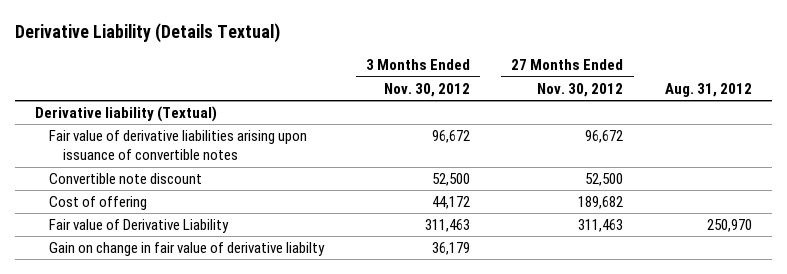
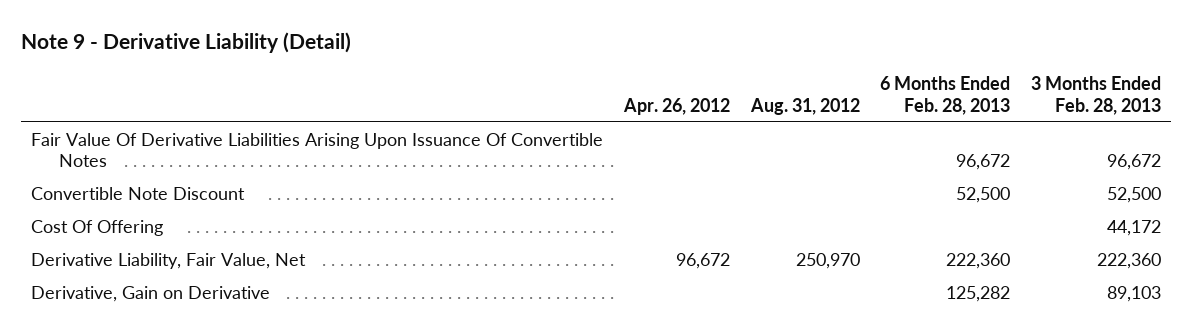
- Derivative Liability (Details Textual)
+ Note 9 - Derivative Liability (Detail)
- | 3 Months Ended Nov. 30, 2012 | 27 Months Ended Nov. 30, 2012 | Aug. 31, 2012
+ | Apr. 26, 2012 | Aug. 31, 2012 | 6 Months Ended Feb. 28, 2013 | 3 Months Ended Feb. 28, 2013
- Derivative liability (Textual)
- Fair value of derivative liabilities arising upon issuance of convertible notes | 96,672 | 96,672 |
- Convertible note discount | 52,500 | 52,500 |
- Cost of offering | 44,172 | 189,682 |
- Fair value of Derivative Liability | 311,463 | 311,463 | 250,970
- Gain on change in fair value of derivative liabilty | 36,179 | |
+ Fair Value Of Derivative Liabilities Arising Upon Issuance Of Convertible Notes | | | 96,672 | 96,672
+ Convertible Note Discount | | | 52,500 | 52,500
+ Cost Of Offering | | | | 44,172
+ Derivative Liability, Fair Value, Net | 96,672 | 250,970 | 222,360 | 222,360
+ Derivative, Gain on Derivative | | | 125,282 | 89,103

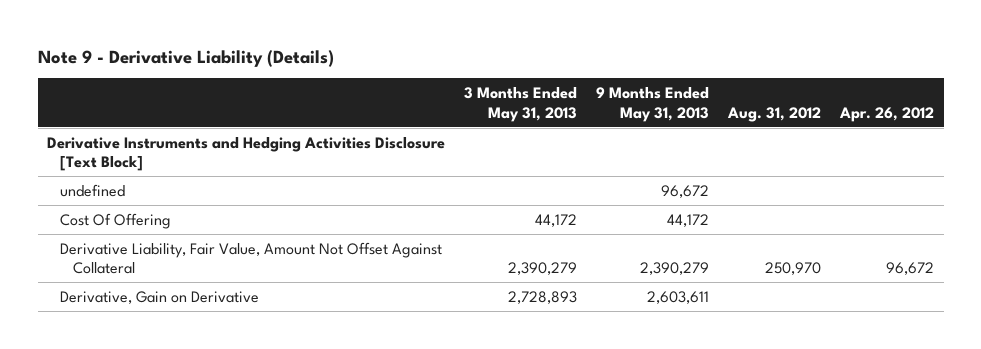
- Note 9 - Derivative Liability (Detail)
+ Note 9 - Derivative Liability (Details)
- | Apr. 26, 2012 | Aug. 31, 2012 | 6 Months Ended Feb. 28, 2013 | 3 Months Ended Feb. 28, 2013
+ | 3 Months Ended May 31, 2013 | 9 Months Ended May 31, 2013 | Aug. 31, 2012 | Apr. 26, 2012
- Fair Value Of Derivative Liabilities Arising Upon Issuance Of Convertible Notes | | | 96,672 | 96,672
- Convertible Note Discount | | | 52,500 | 52,500
+ Derivative Instruments and Hedging Activities Disclosure [Text Block]
+ undefined | | 96,672 | |
- Derivative Liability, Fair Value, Net | 96,672 | 250,970 | 222,360 | 222,360
+ Derivative Liability, Fair Value, Amount Not Offset Against Collateral | 2,390,279 | 2,390,279 | 250,970 | 96,672

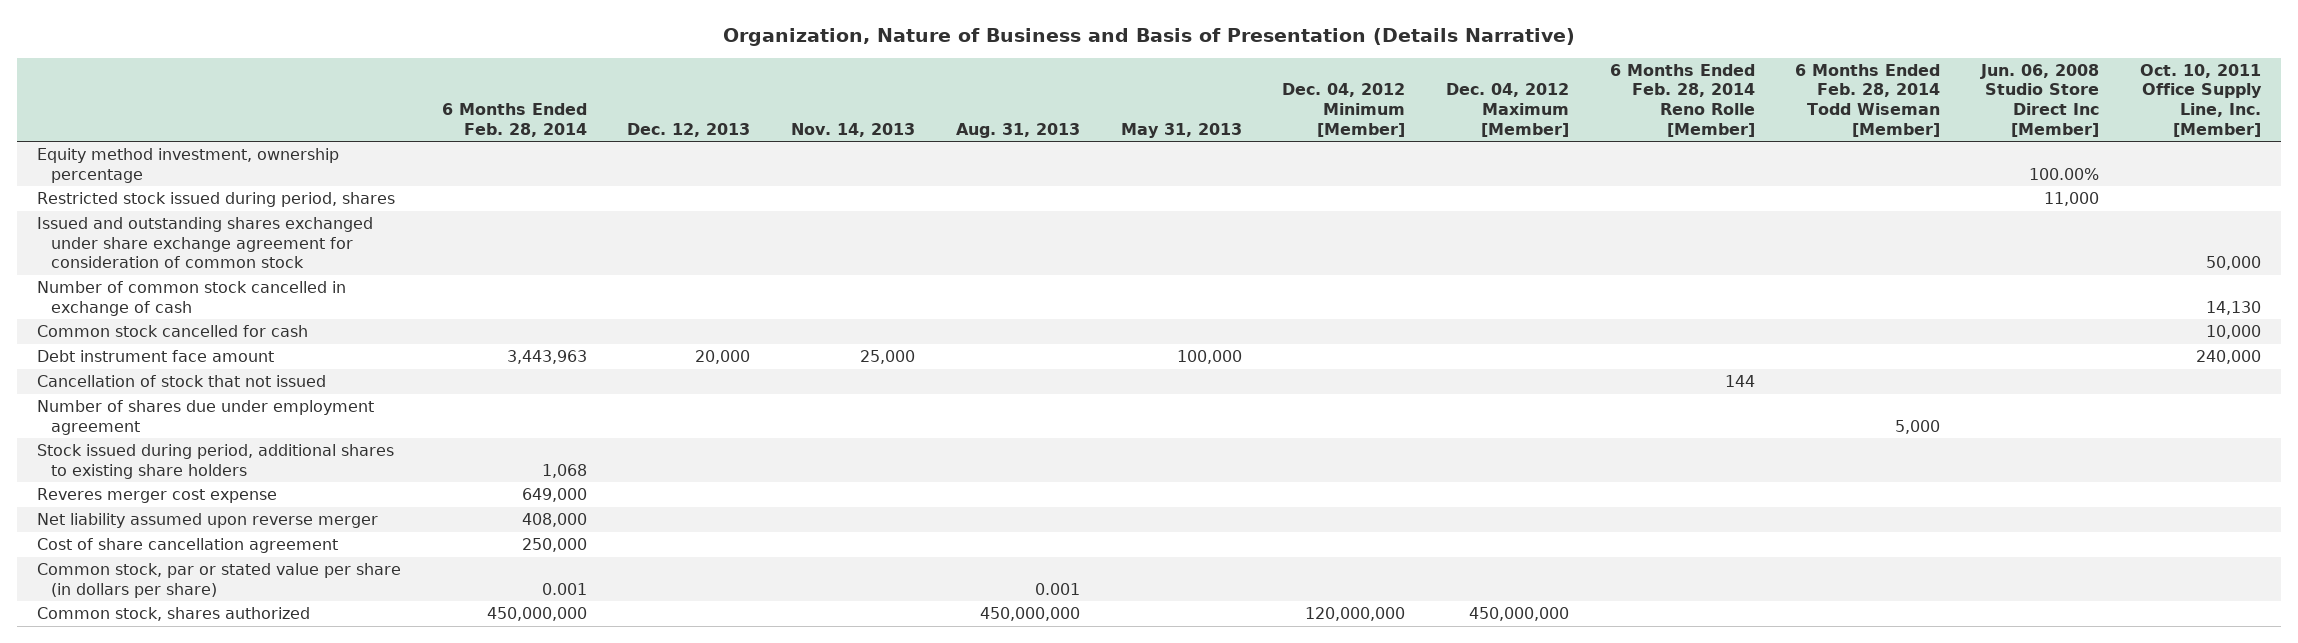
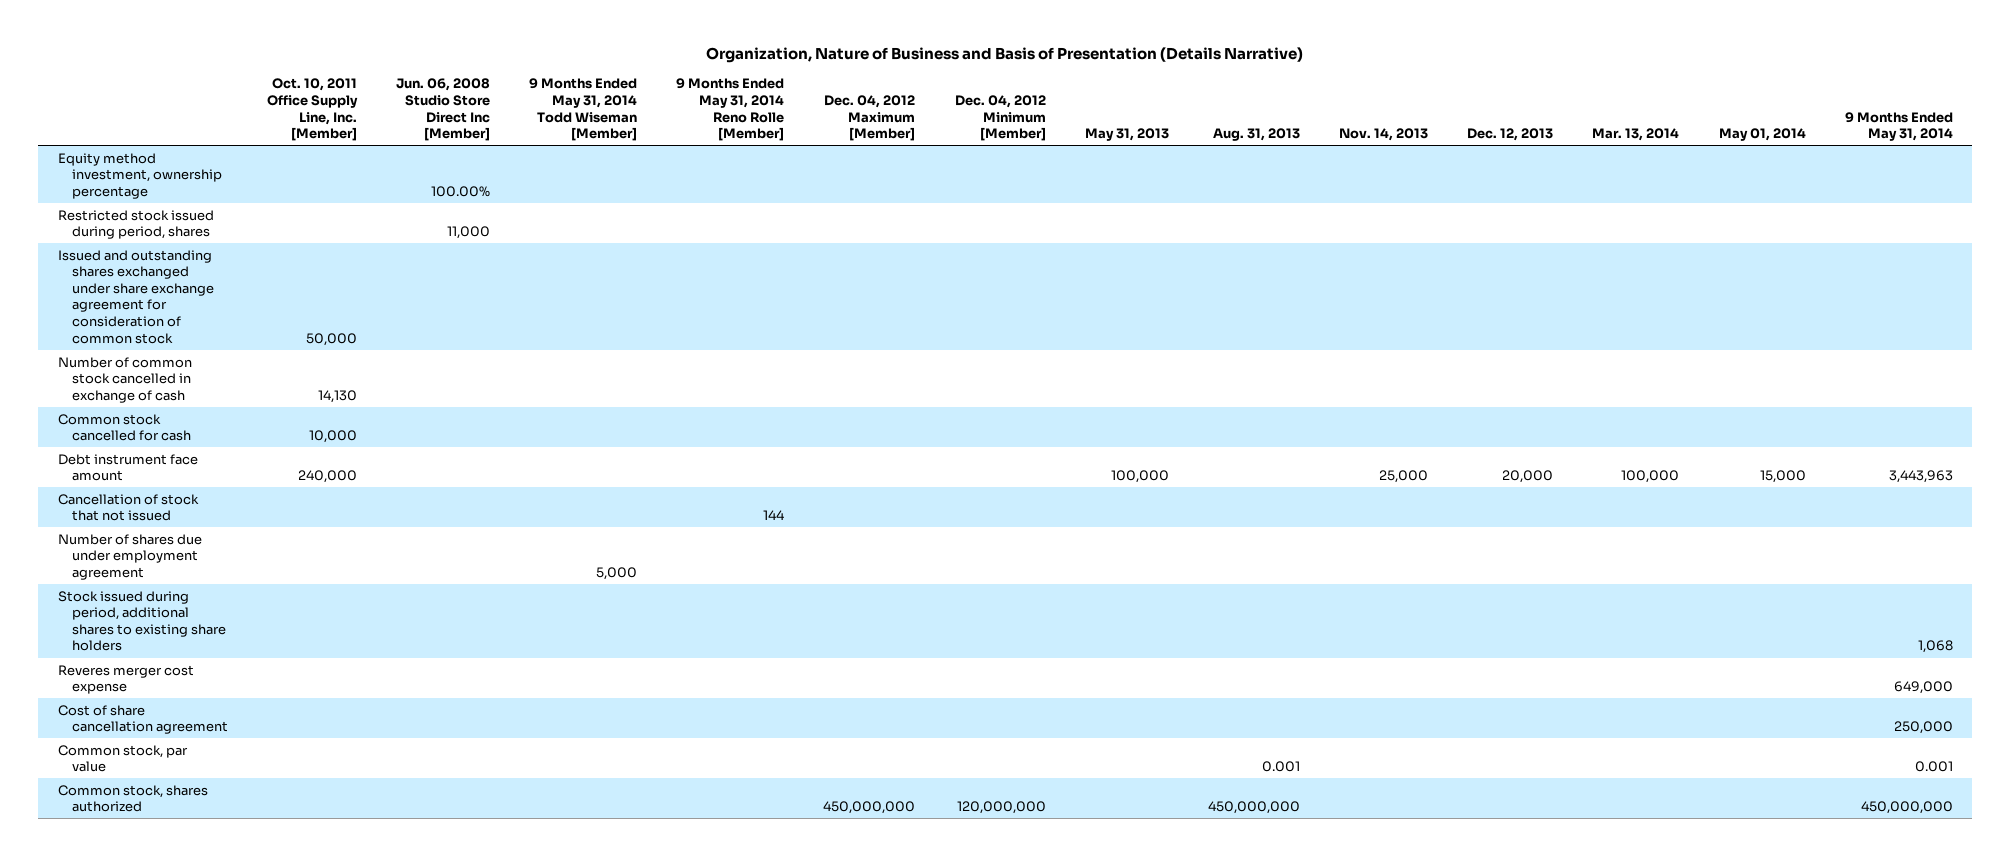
- | 6 Months Ended Feb. 28, 2014 | Dec. 12, 2013 | Nov. 14, 2013 | Aug. 31, 2013 | May 31, 2013 | Dec. 04, 2012 Minimum [Member] | Dec. 04, 2012 Maximum [Member] | 6 Months Ended Feb. 28, 2014 Reno Rolle [Member] | 6 Months Ended Feb. 28, 2014 Todd Wiseman [Member] | Jun. 06, 2008 Studio Store Direct Inc [Member] | Oct. 10, 2011 Office Supply Line, Inc. [Member]
+ | Oct. 10, 2011 Office Supply Line, Inc. [Member] | Jun. 06, 2008 Studio Store Direct Inc [Member] | 9 Months Ended May 31, 2014 Todd Wiseman [Member] | 9 Months Ended May 31, 2014 Reno Rolle [Member] | Dec. 04, 2012 Maximum [Member] | Dec. 04, 2012 Minimum [Member] | May 31, 2013 | Aug. 31, 2013 | Nov. 14, 2013 | Dec. 12, 2013 | Mar. 13, 2014 | May 01, 2014 | 9 Months Ended May 31, 2014
- Net liability assumed upon reverse merger | 408,000 | | | | | | | | | |
- Common stock, par or stated value per share (in dollars per share) | 0.001 | | | 0.001 | | | | | | |
+ Common stock, par value | | | | | | | | 0.001 | | | | | 0.001

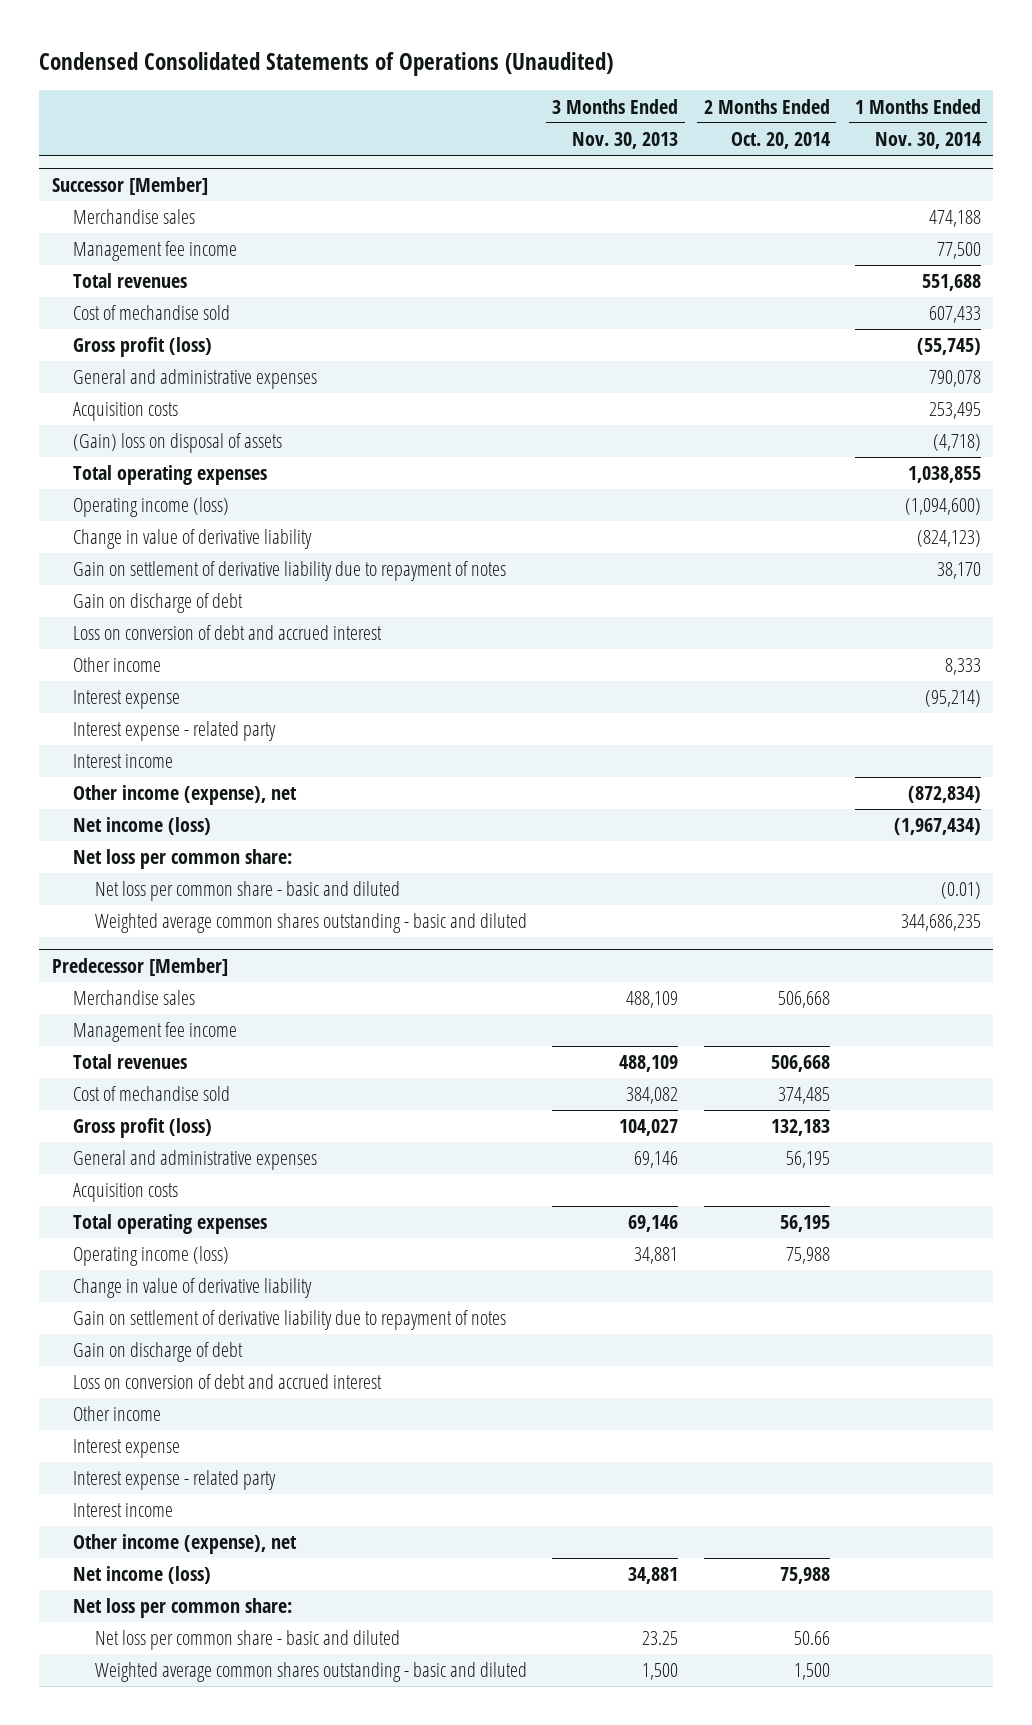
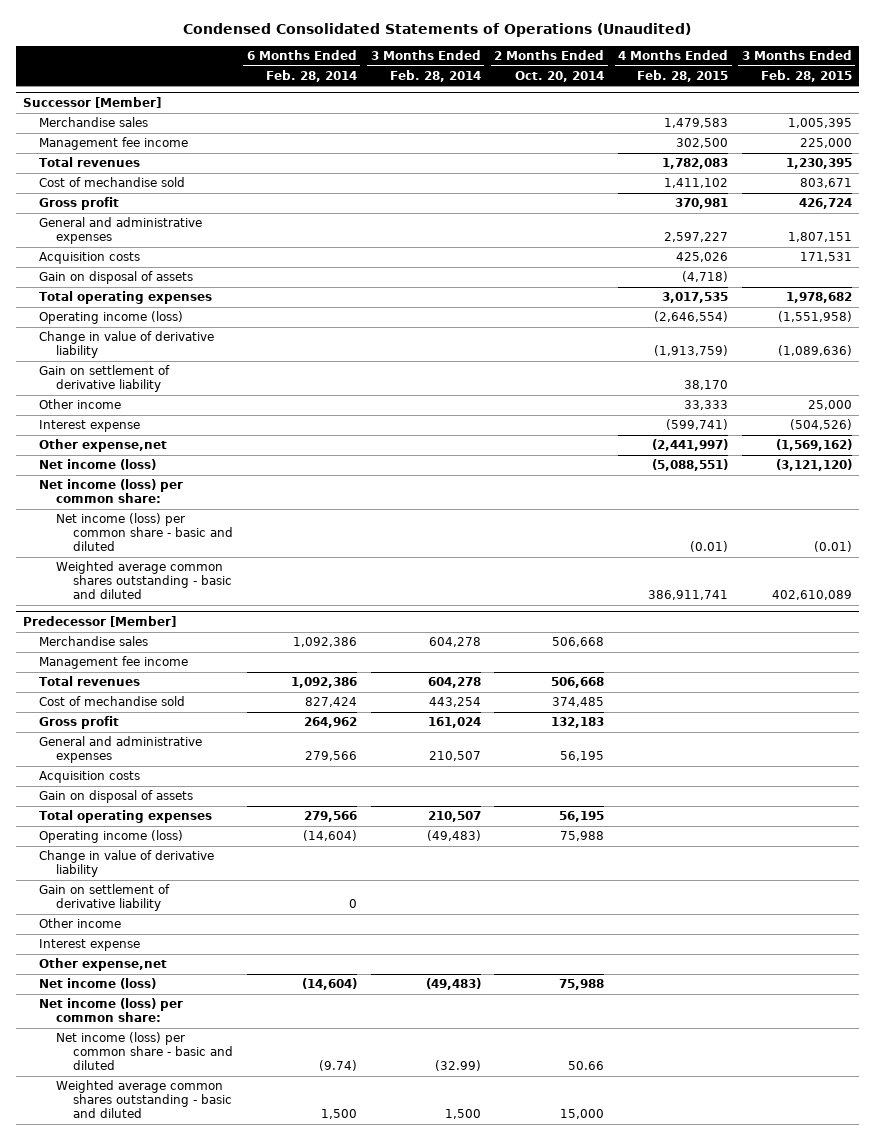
- | 3 Months Ended Nov. 30, 2013 | 2 Months Ended Oct. 20, 2014 | 1 Months Ended Nov. 30, 2014
+ | 6 Months Ended Feb. 28, 2014 | 3 Months Ended Feb. 28, 2014 | 2 Months Ended Oct. 20, 2014 | 4 Months Ended Feb. 28, 2015 | 3 Months Ended Feb. 28, 2015
@ Successor [Member]
- Gross profit (loss) | | | (55,745)
+ Gross profit | | | | 370,981 | 426,724
- (Gain) loss on disposal of assets | | | (4,718)
+ Gain on disposal of assets | | | | (4,718) |
- Gain on settlement of derivative liability due to repayment of notes | | | 38,170
- Gain on discharge of debt
- Loss on conversion of debt and accrued interest
+ Gain on settlement of derivative liability | | | | 38,170 |
- Interest expense - related party
- Interest income
- Other income (expense), net | | | (872,834)
+ Other expense,net | | | | (2,441,997) | (1,569,162)
- Net loss per common share:
- Net loss per common share - basic and diluted | | | (0.01)
+ Net income (loss) per common share:
+ Net income (loss) per common share - basic and diluted | | | | (0.01) | (0.01)
@ Predecessor [Member]
- Gross profit (loss) | 104,027 | 132,183 |
+ Gross profit | 264,962 | 161,024 | 132,183 | |
+ Gain on disposal of assets
- Gain on settlement of derivative liability due to repayment of notes
- Gain on discharge of debt
- Loss on conversion of debt and accrued interest
+ Gain on settlement of derivative liability | 0 | | | |
- Interest expense - related party
- Interest income
- Other income (expense), net
+ Other expense,net
- Net loss per common share:
- Net loss per common share - basic and diluted | 23.25 | 50.66 |
- Weighted average common shares outstanding - basic and diluted | 1,500 | 1,500 |
+ Net income (loss) per common share:
+ Net income (loss) per common share - basic and diluted | (9.74) | (32.99) | 50.66 | |
+ Weighted average common shares outstanding - basic and diluted | 1,500 | 1,500 | 15,000 | |

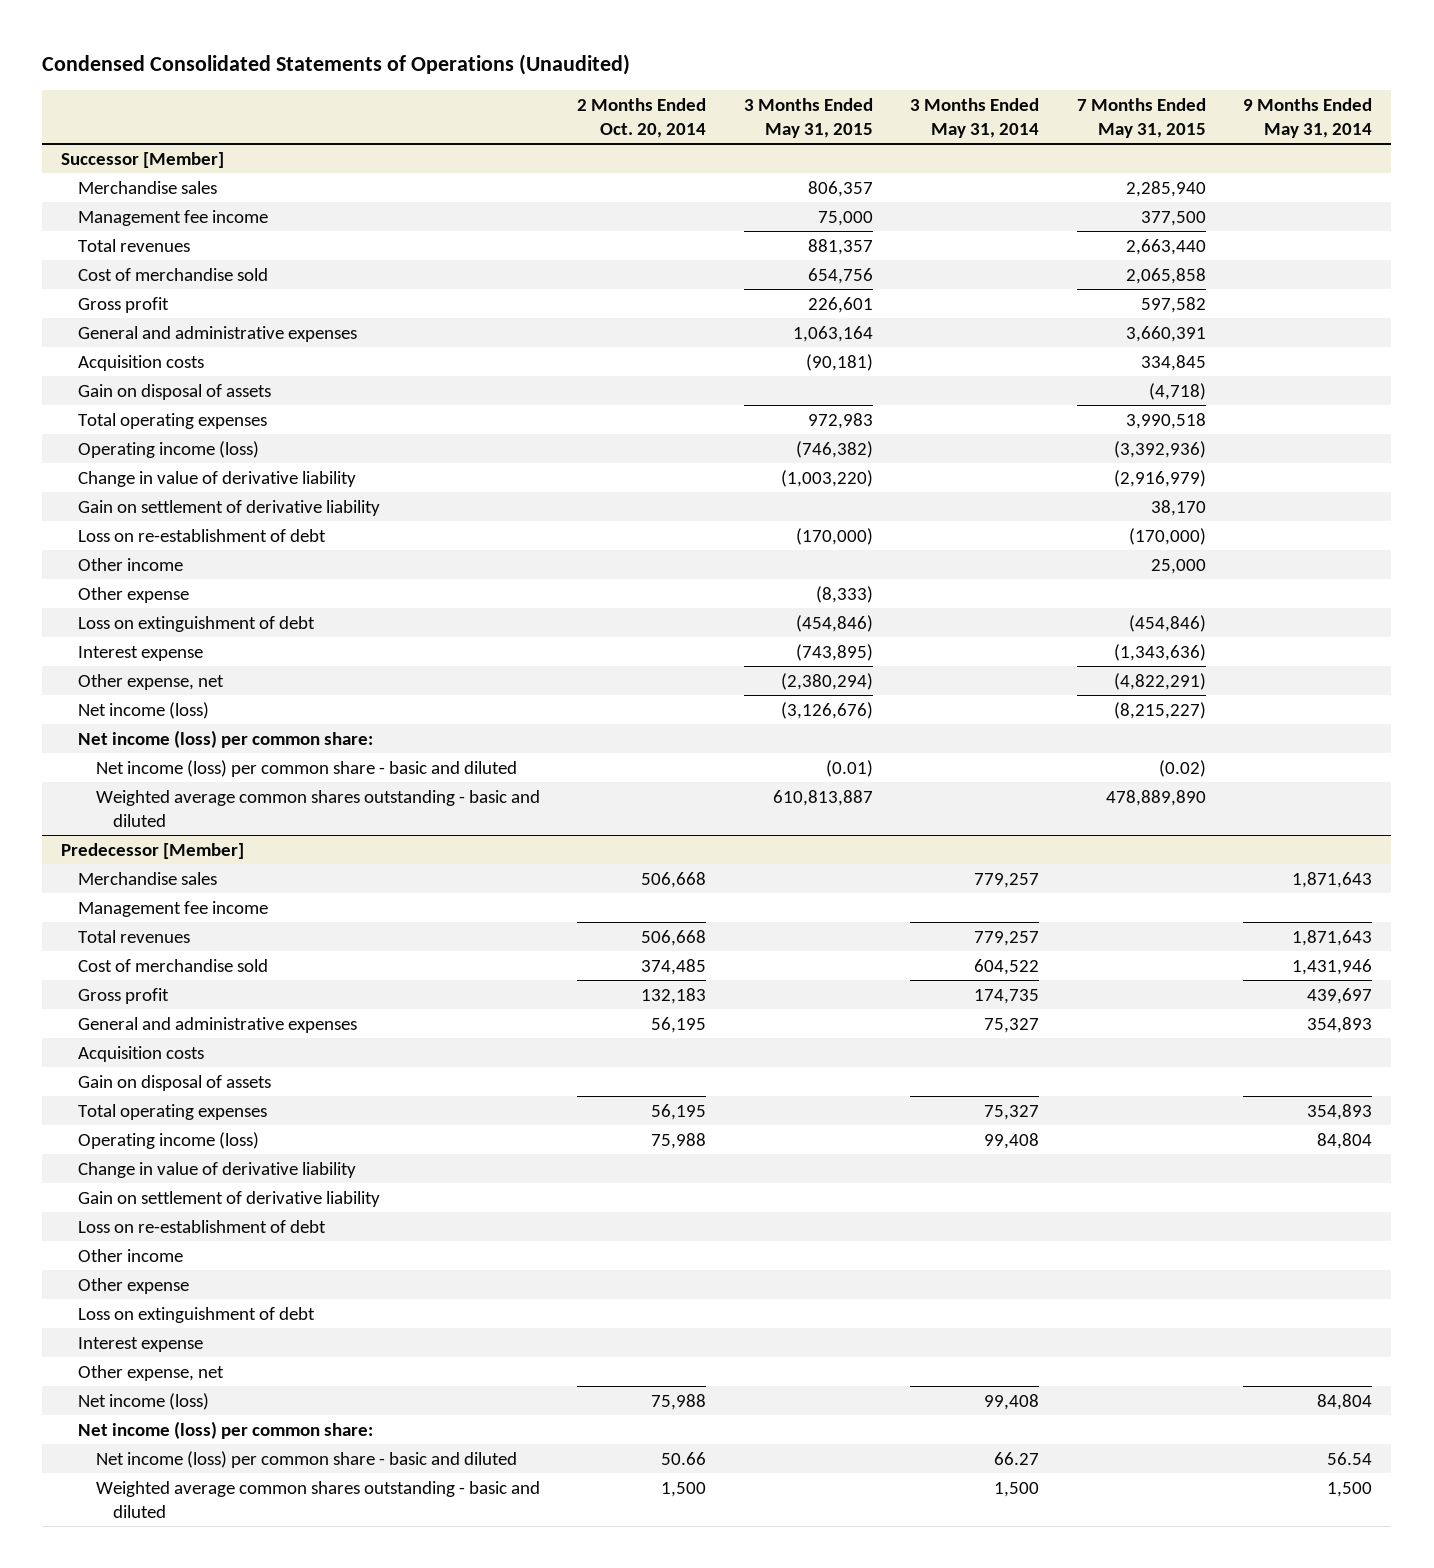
- | 6 Months Ended Feb. 28, 2014 | 3 Months Ended Feb. 28, 2014 | 2 Months Ended Oct. 20, 2014 | 4 Months Ended Feb. 28, 2015 | 3 Months Ended Feb. 28, 2015
+ | 2 Months Ended Oct. 20, 2014 | 3 Months Ended May 31, 2015 | 3 Months Ended May 31, 2014 | 7 Months Ended May 31, 2015 | 9 Months Ended May 31, 2014
@ Successor [Member]
- Cost of mechandise sold | | | | 1,411,102 | 803,671
+ Cost of merchandise sold | | 654,756 | | 2,065,858 |
+ Loss on re-establishment of debt | | (170,000) | | (170,000) |
+ Other expense | | (8,333) | | |
+ Loss on extinguishment of debt | | (454,846) | | (454,846) |
- Other expense,net | | | | (2,441,997) | (1,569,162)
+ Other expense, net | | (2,380,294) | | (4,822,291) |
@ Predecessor [Member]
- Cost of mechandise sold | 827,424 | 443,254 | 374,485 | |
+ Cost of merchandise sold | 374,485 | | 604,522 | | 1,431,946
+ Loss on re-establishment of debt
+ Other expense
+ Loss on extinguishment of debt
- Other expense,net
+ Other expense, net
- Weighted average common shares outstanding - basic and diluted | 1,500 | 1,500 | 15,000 | |
+ Weighted average common shares outstanding - basic and diluted | 1,500 | | 1,500 | | 1,500

